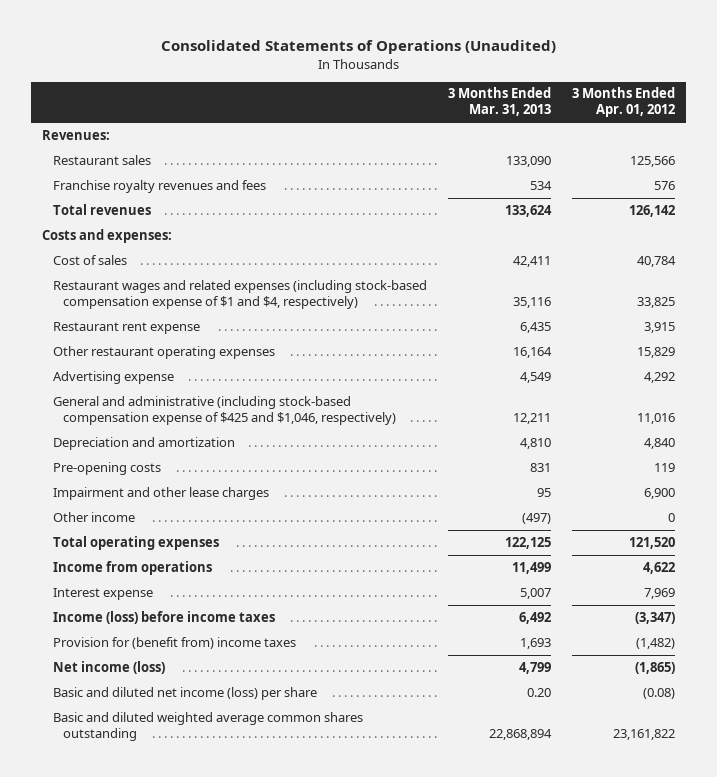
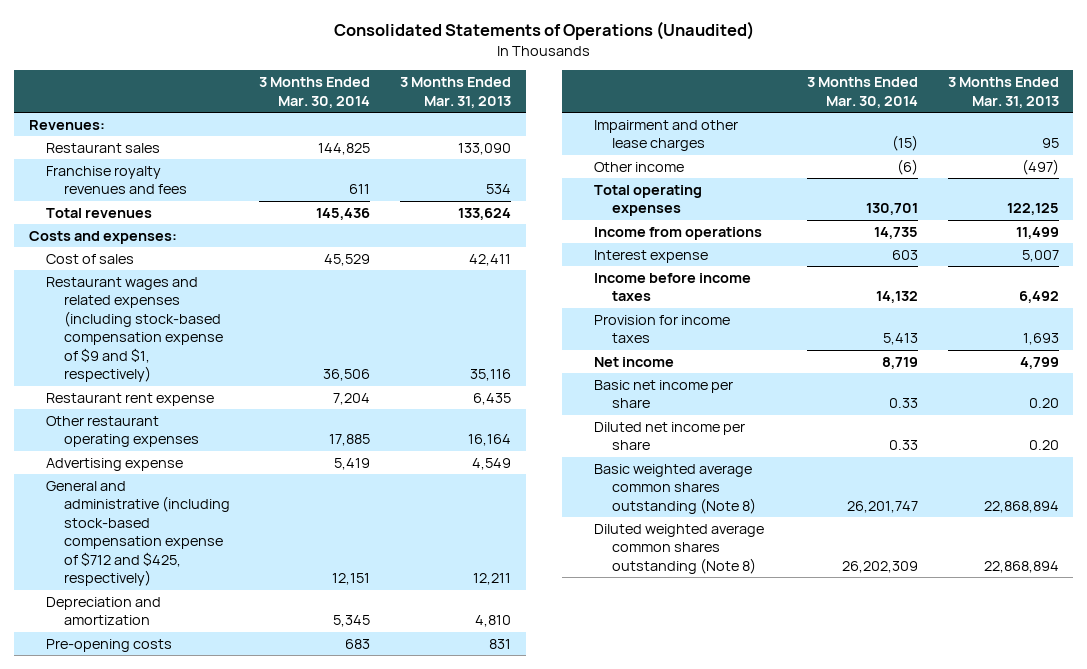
- | 3 Months Ended Mar. 31, 2013 | 3 Months Ended Apr. 01, 2012
+ | 3 Months Ended Mar. 30, 2014 | 3 Months Ended Mar. 31, 2013
- Restaurant wages and related expenses (including stock-based compensation expense of $1 and $4, respectively) | 35,116 | 33,825
+ Restaurant wages and related expenses (including stock-based compensation expense of $9 and $1, respectively) | 36,506 | 35,116
- General and administrative (including stock-based compensation expense of $425 and $1,046, respectively) | 12,211 | 11,016
+ General and administrative (including stock-based compensation expense of $712 and $425, respectively) | 12,151 | 12,211
- Income (loss) before income taxes | 6,492 | (3,347)
- Provision for (benefit from) income taxes | 1,693 | (1,482)
- Net income (loss) | 4,799 | (1,865)
- Basic and diluted net income (loss) per share | 0.20 | (0.08)
- Basic and diluted weighted average common shares outstanding | 22,868,894 | 23,161,822
+ Income before income taxes | 14,132 | 6,492
+ Provision for income taxes | 5,413 | 1,693
+ Net income | 8,719 | 4,799
+ Basic net income per share | 0.33 | 0.20
+ Diluted net income per share | 0.33 | 0.20
+ Basic weighted average common shares outstanding (Note 8) | 26,201,747 | 22,868,894
+ Diluted weighted average common shares outstanding (Note 8) | 26,202,309 | 22,868,894

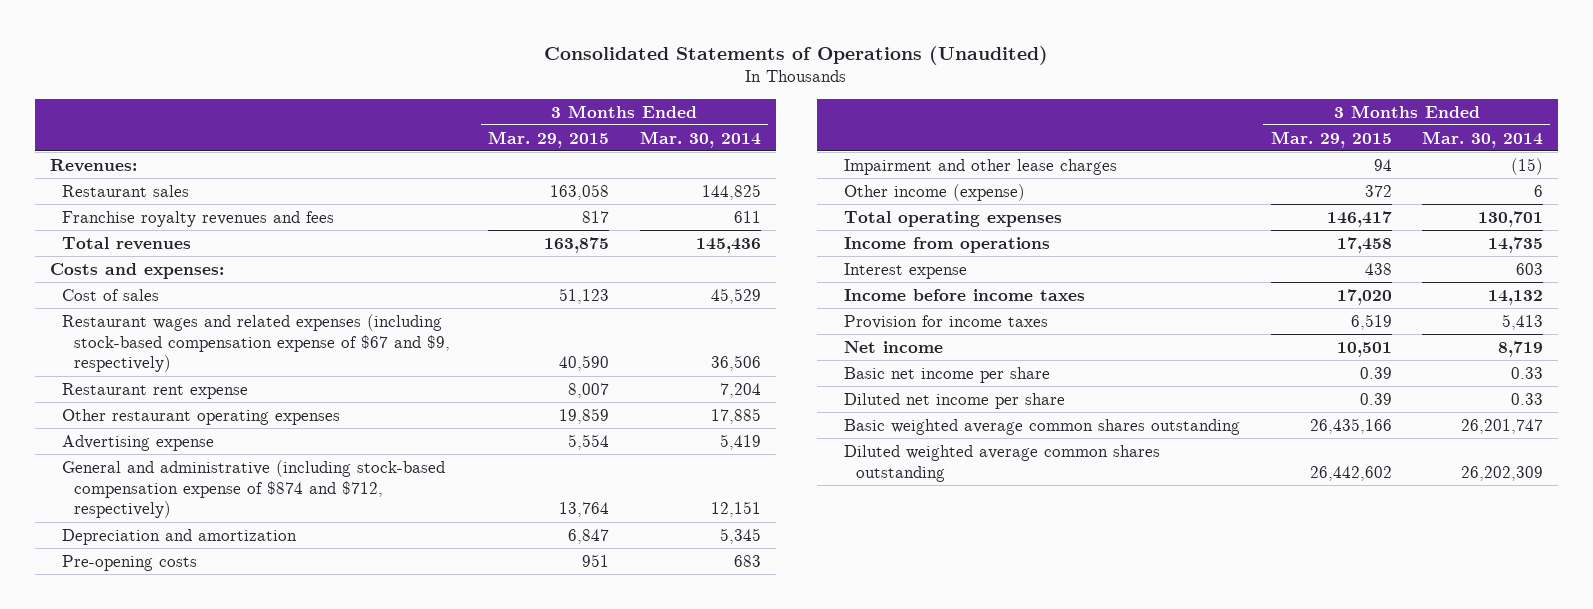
- | 3 Months Ended Mar. 30, 2014 | 3 Months Ended Mar. 31, 2013
+ | 3 Months Ended Mar. 29, 2015 | 3 Months Ended Mar. 30, 2014
- Restaurant wages and related expenses (including stock-based compensation expense of $9 and $1, respectively) | 36,506 | 35,116
+ Restaurant wages and related expenses (including stock-based compensation expense of $67 and $9, respectively) | 40,590 | 36,506
- General and administrative (including stock-based compensation expense of $712 and $425, respectively) | 12,151 | 12,211
+ General and administrative (including stock-based compensation expense of $874 and $712, respectively) | 13,764 | 12,151
- Other income | (6) | (497)
+ Other income (expense) | 372 | 6
- Basic weighted average common shares outstanding (Note 8) | 26,201,747 | 22,868,894
- Diluted weighted average common shares outstanding (Note 8) | 26,202,309 | 22,868,894
+ Basic weighted average common shares outstanding | 26,435,166 | 26,201,747
+ Diluted weighted average common shares outstanding | 26,442,602 | 26,202,309

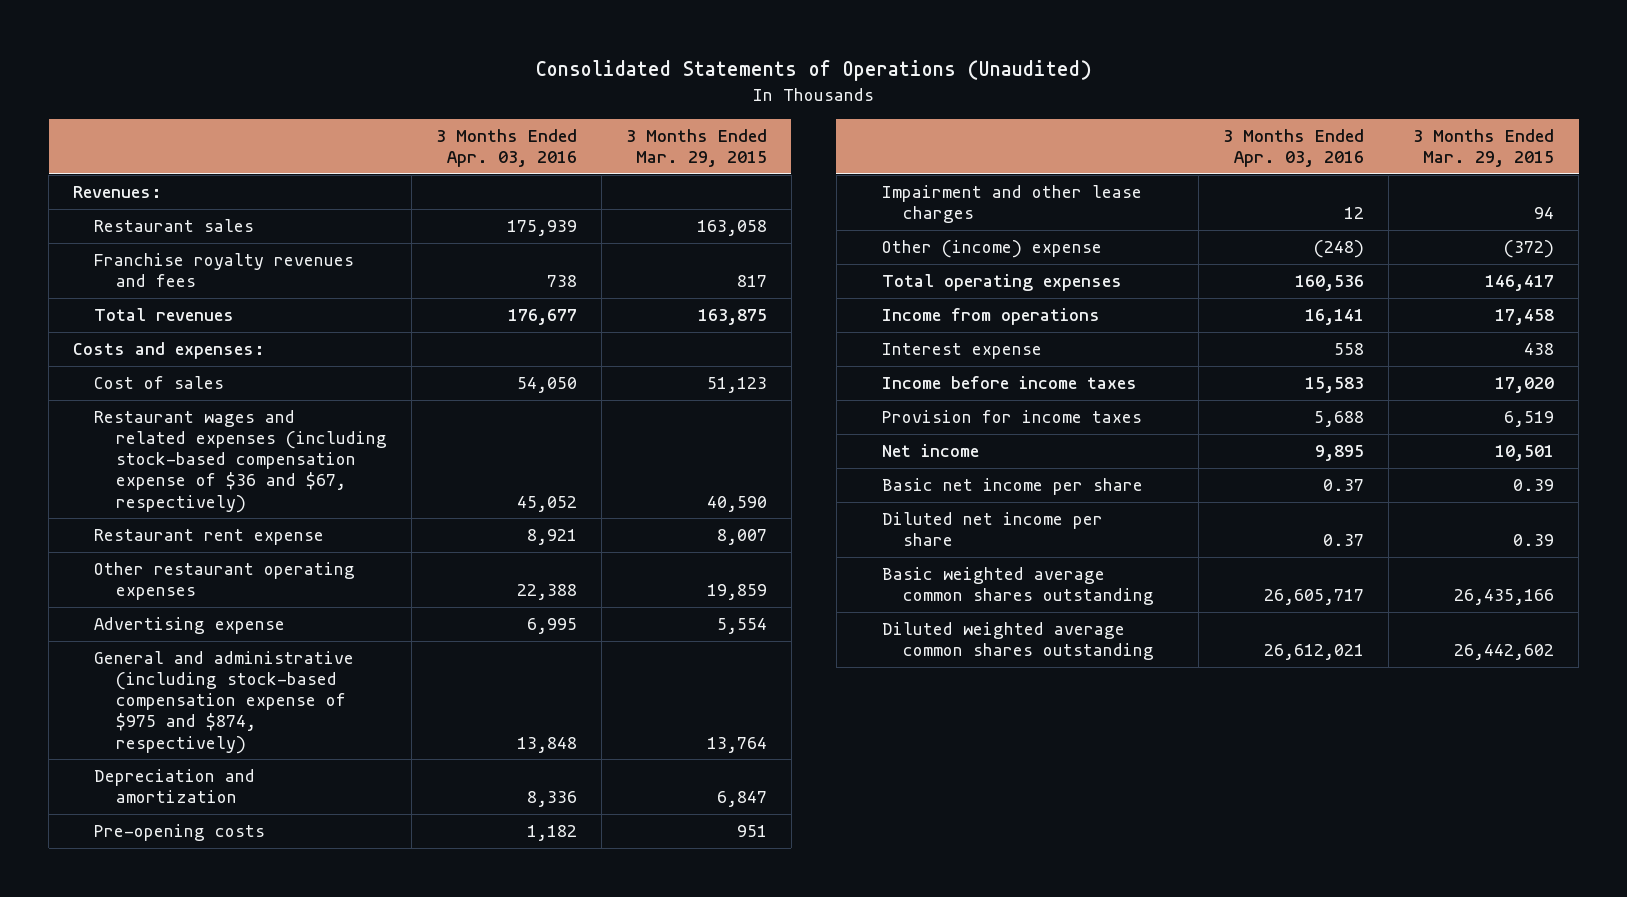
- | 3 Months Ended Mar. 29, 2015 | 3 Months Ended Mar. 30, 2014
+ | 3 Months Ended Apr. 03, 2016 | 3 Months Ended Mar. 29, 2015
- Restaurant wages and related expenses (including stock-based compensation expense of $67 and $9, respectively) | 40,590 | 36,506
+ Restaurant wages and related expenses (including stock-based compensation expense of $36 and $67, respectively) | 45,052 | 40,590
- General and administrative (including stock-based compensation expense of $874 and $712, respectively) | 13,764 | 12,151
+ General and administrative (including stock-based compensation expense of $975 and $874, respectively) | 13,848 | 13,764
- Other income (expense) | 372 | 6
+ Other (income) expense | (248) | (372)

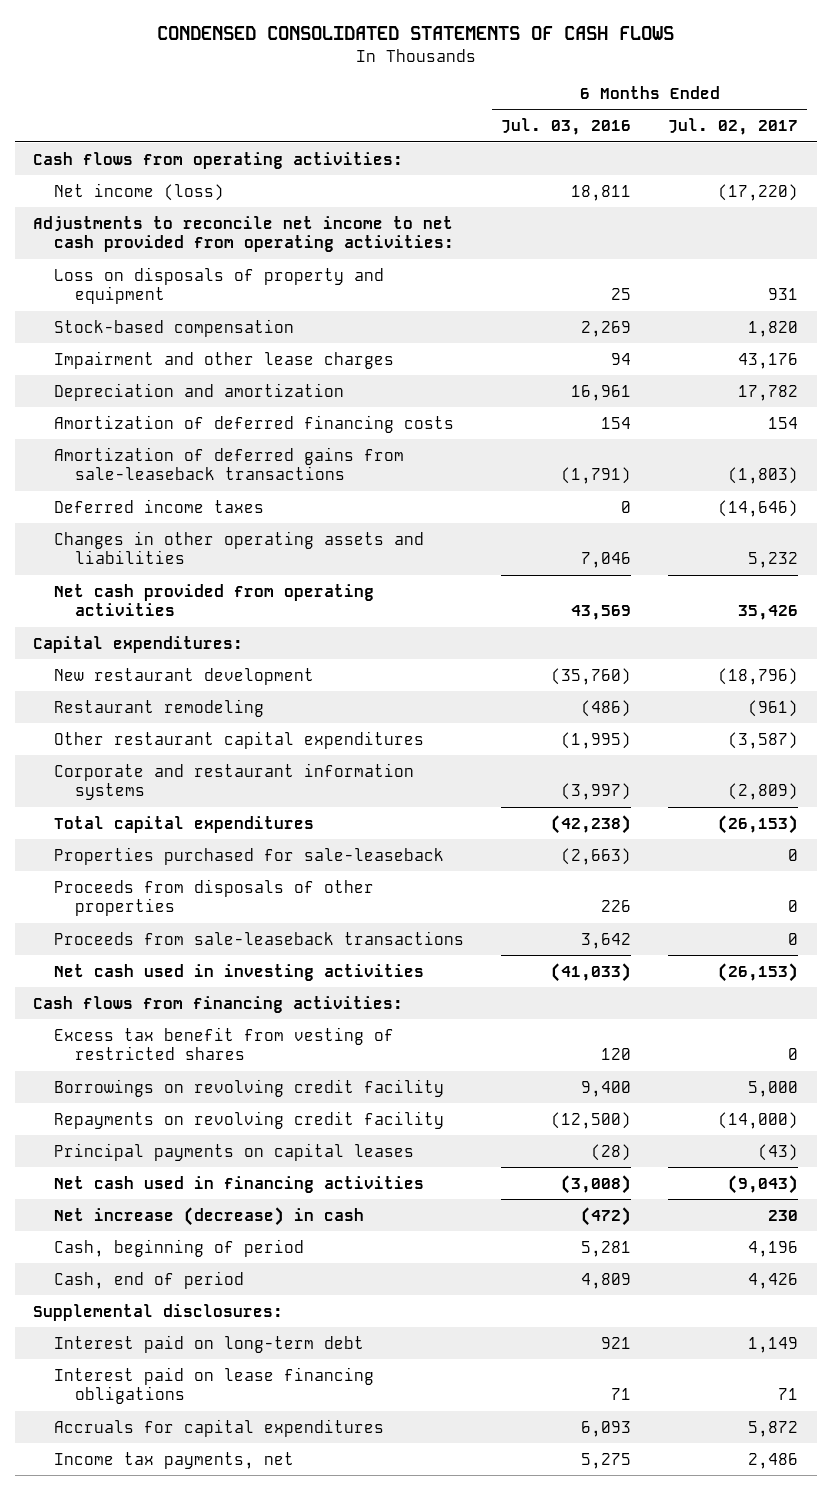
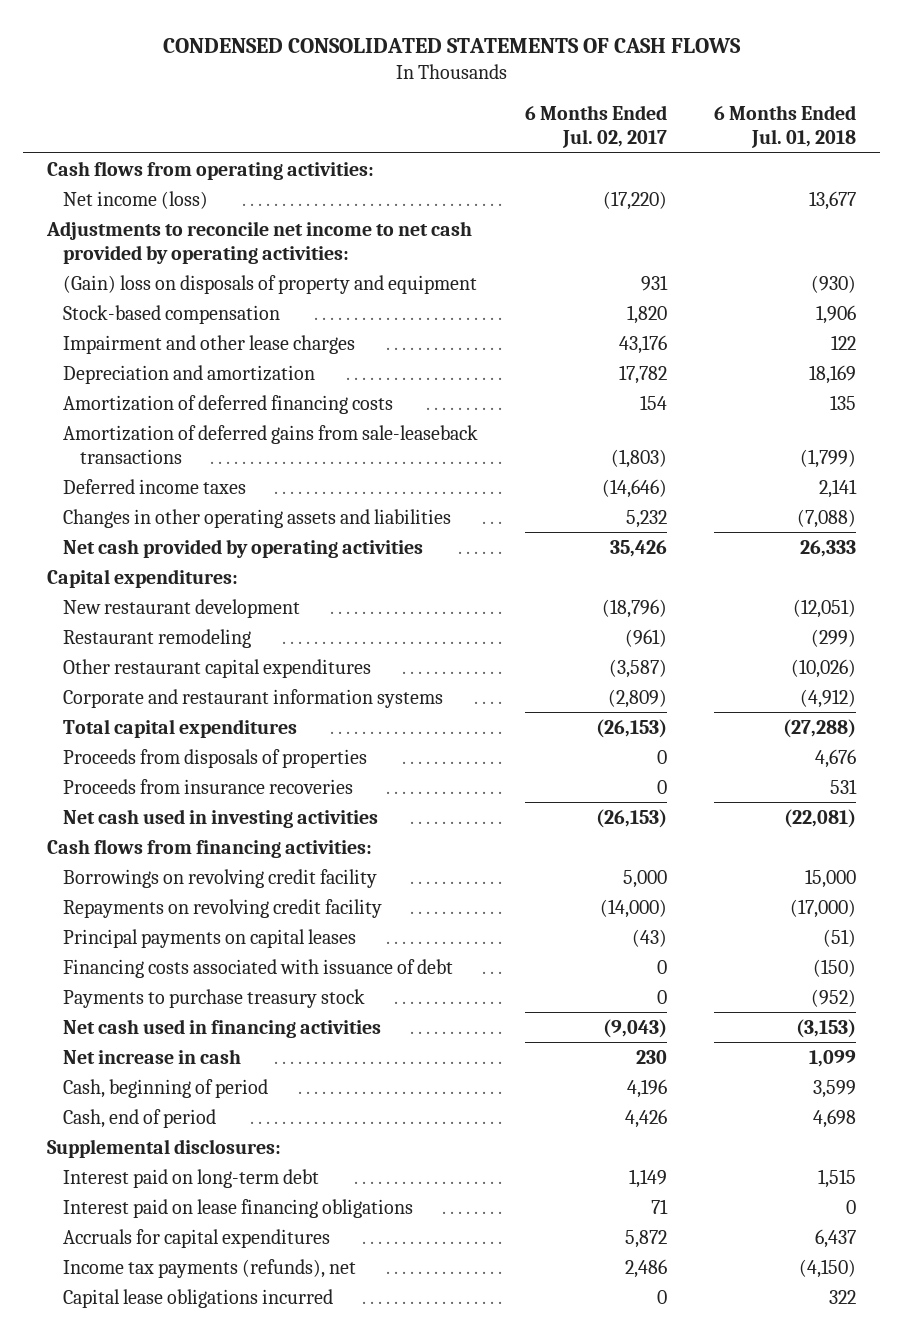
- | 6 Months Ended Jul. 03, 2016 | 6 Months Ended Jul. 02, 2017
+ | 6 Months Ended Jul. 02, 2017 | 6 Months Ended Jul. 01, 2018
- Adjustments to reconcile net income to net cash provided from operating activities:
- Loss on disposals of property and equipment | 25 | 931
+ Adjustments to reconcile net income to net cash provided by operating activities:
+ (Gain) loss on disposals of property and equipment | 931 | (930)
- Net cash provided from operating activities | 43,569 | 35,426
+ Net cash provided by operating activities | 35,426 | 26,333
- Properties purchased for sale-leaseback | (2,663) | 0
- Proceeds from disposals of other properties | 226 | 0
- Proceeds from sale-leaseback transactions | 3,642 | 0
+ Proceeds from disposals of properties | 0 | 4,676
+ Proceeds from insurance recoveries | 0 | 531
- Excess tax benefit from vesting of restricted shares | 120 | 0
+ Financing costs associated with issuance of debt | 0 | (150)
+ Payments to purchase treasury stock | 0 | (952)
- Net increase (decrease) in cash | (472) | 230
+ Net increase in cash | 230 | 1,099
- Income tax payments, net | 5,275 | 2,486
+ Income tax payments (refunds), net | 2,486 | (4,150)
+ Capital lease obligations incurred | 0 | 322

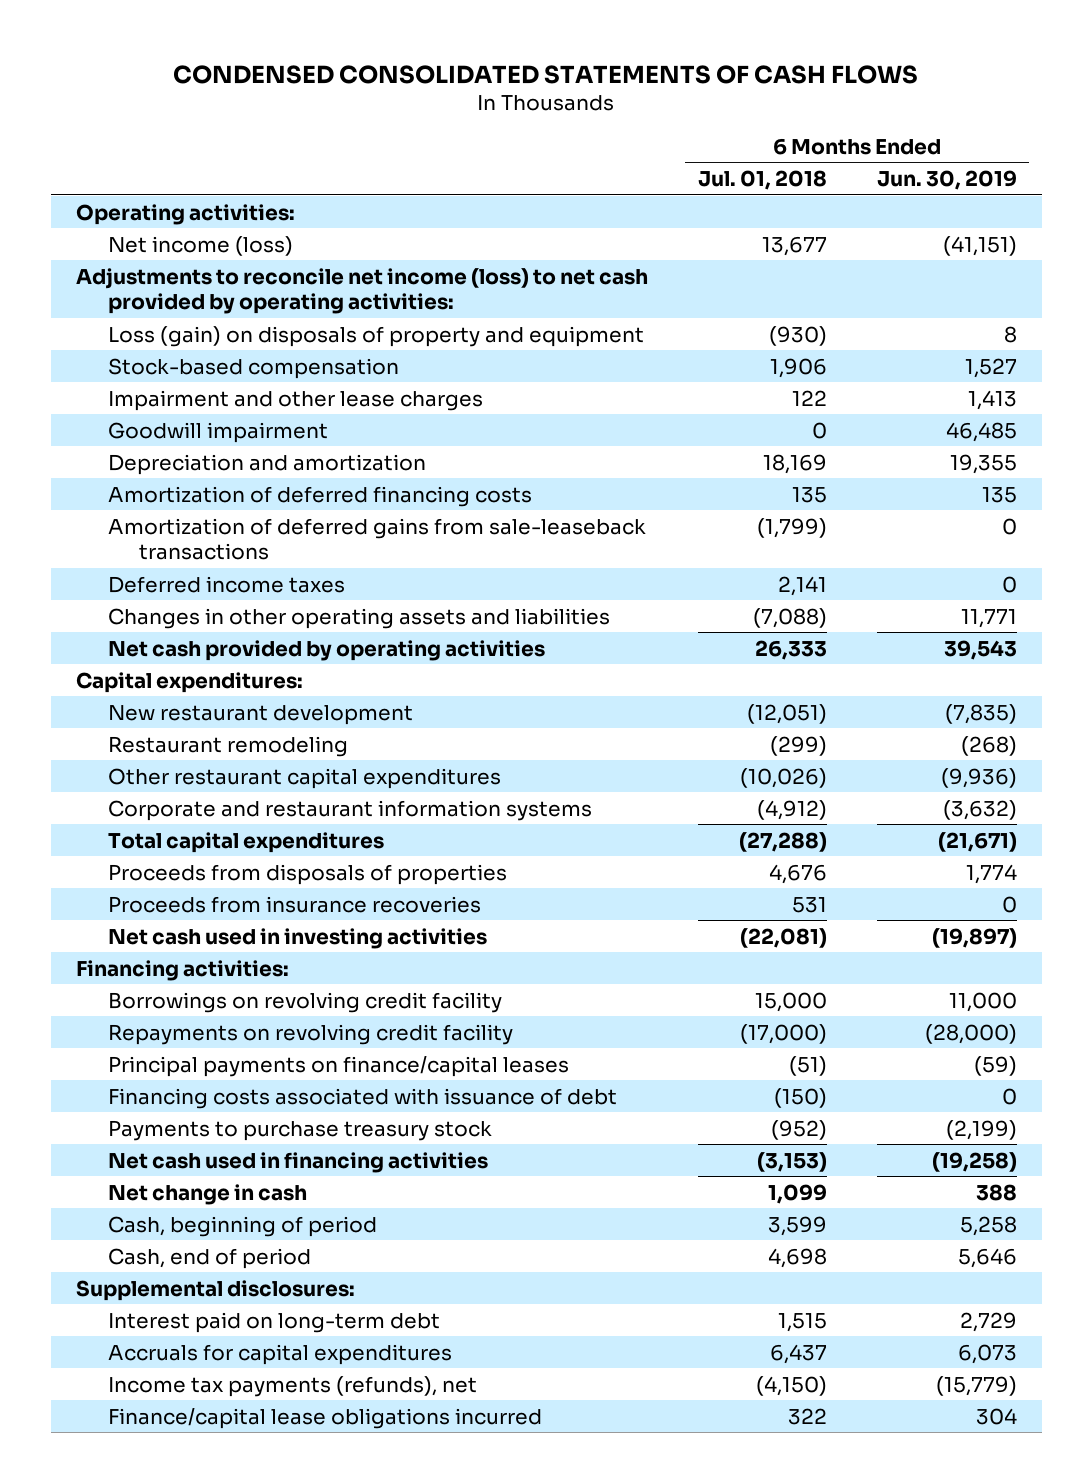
- | 6 Months Ended Jul. 02, 2017 | 6 Months Ended Jul. 01, 2018
+ | 6 Months Ended Jul. 01, 2018 | 6 Months Ended Jun. 30, 2019
- Cash flows from operating activities:
+ Operating activities:
- Adjustments to reconcile net income to net cash provided by operating activities:
- (Gain) loss on disposals of property and equipment | 931 | (930)
+ Adjustments to reconcile net income (loss) to net cash provided by operating activities:
+ Loss (gain) on disposals of property and equipment | (930) | 8
+ Goodwill impairment | 0 | 46,485
- Cash flows from financing activities:
+ Financing activities:
- Principal payments on capital leases | (43) | (51)
+ Principal payments on finance/capital leases | (51) | (59)
- Net increase in cash | 230 | 1,099
+ Net change in cash | 1,099 | 388
- Interest paid on lease financing obligations | 71 | 0
- Capital lease obligations incurred | 0 | 322
+ Finance/capital lease obligations incurred | 322 | 304

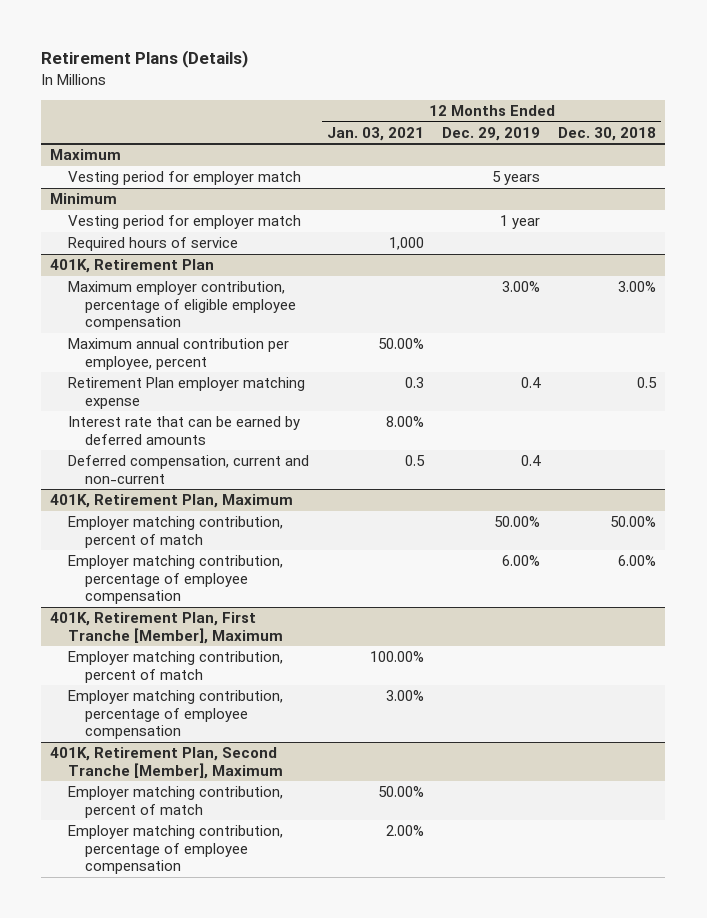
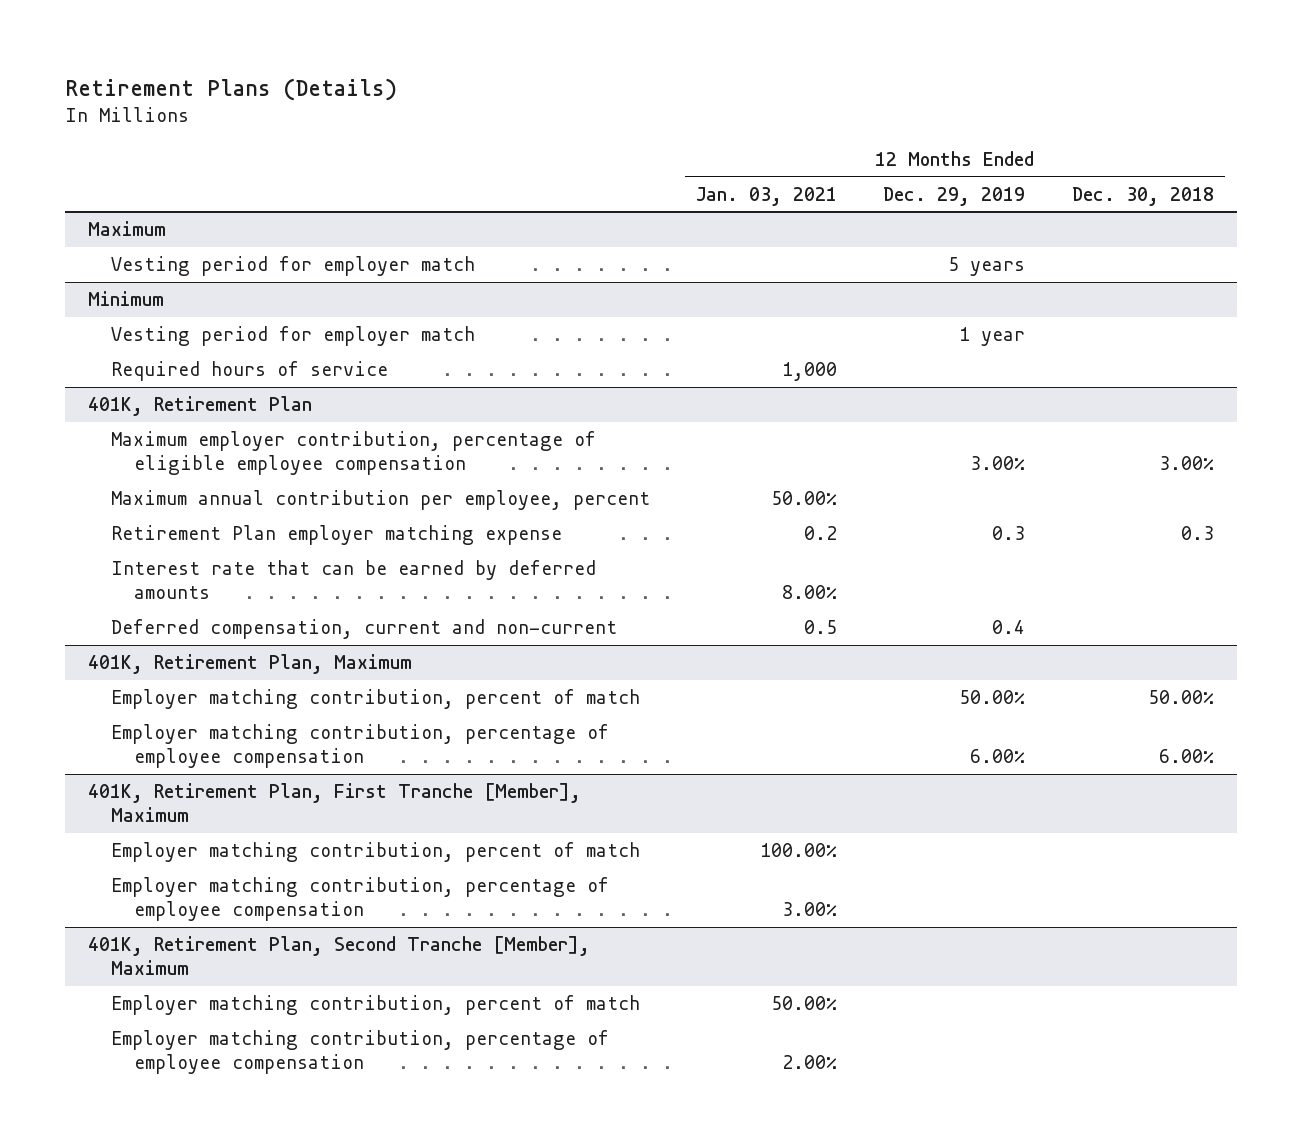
@ 401K, Retirement Plan
- Retirement Plan employer matching expense | 0.3 | 0.4 | 0.5
+ Retirement Plan employer matching expense | 0.2 | 0.3 | 0.3

